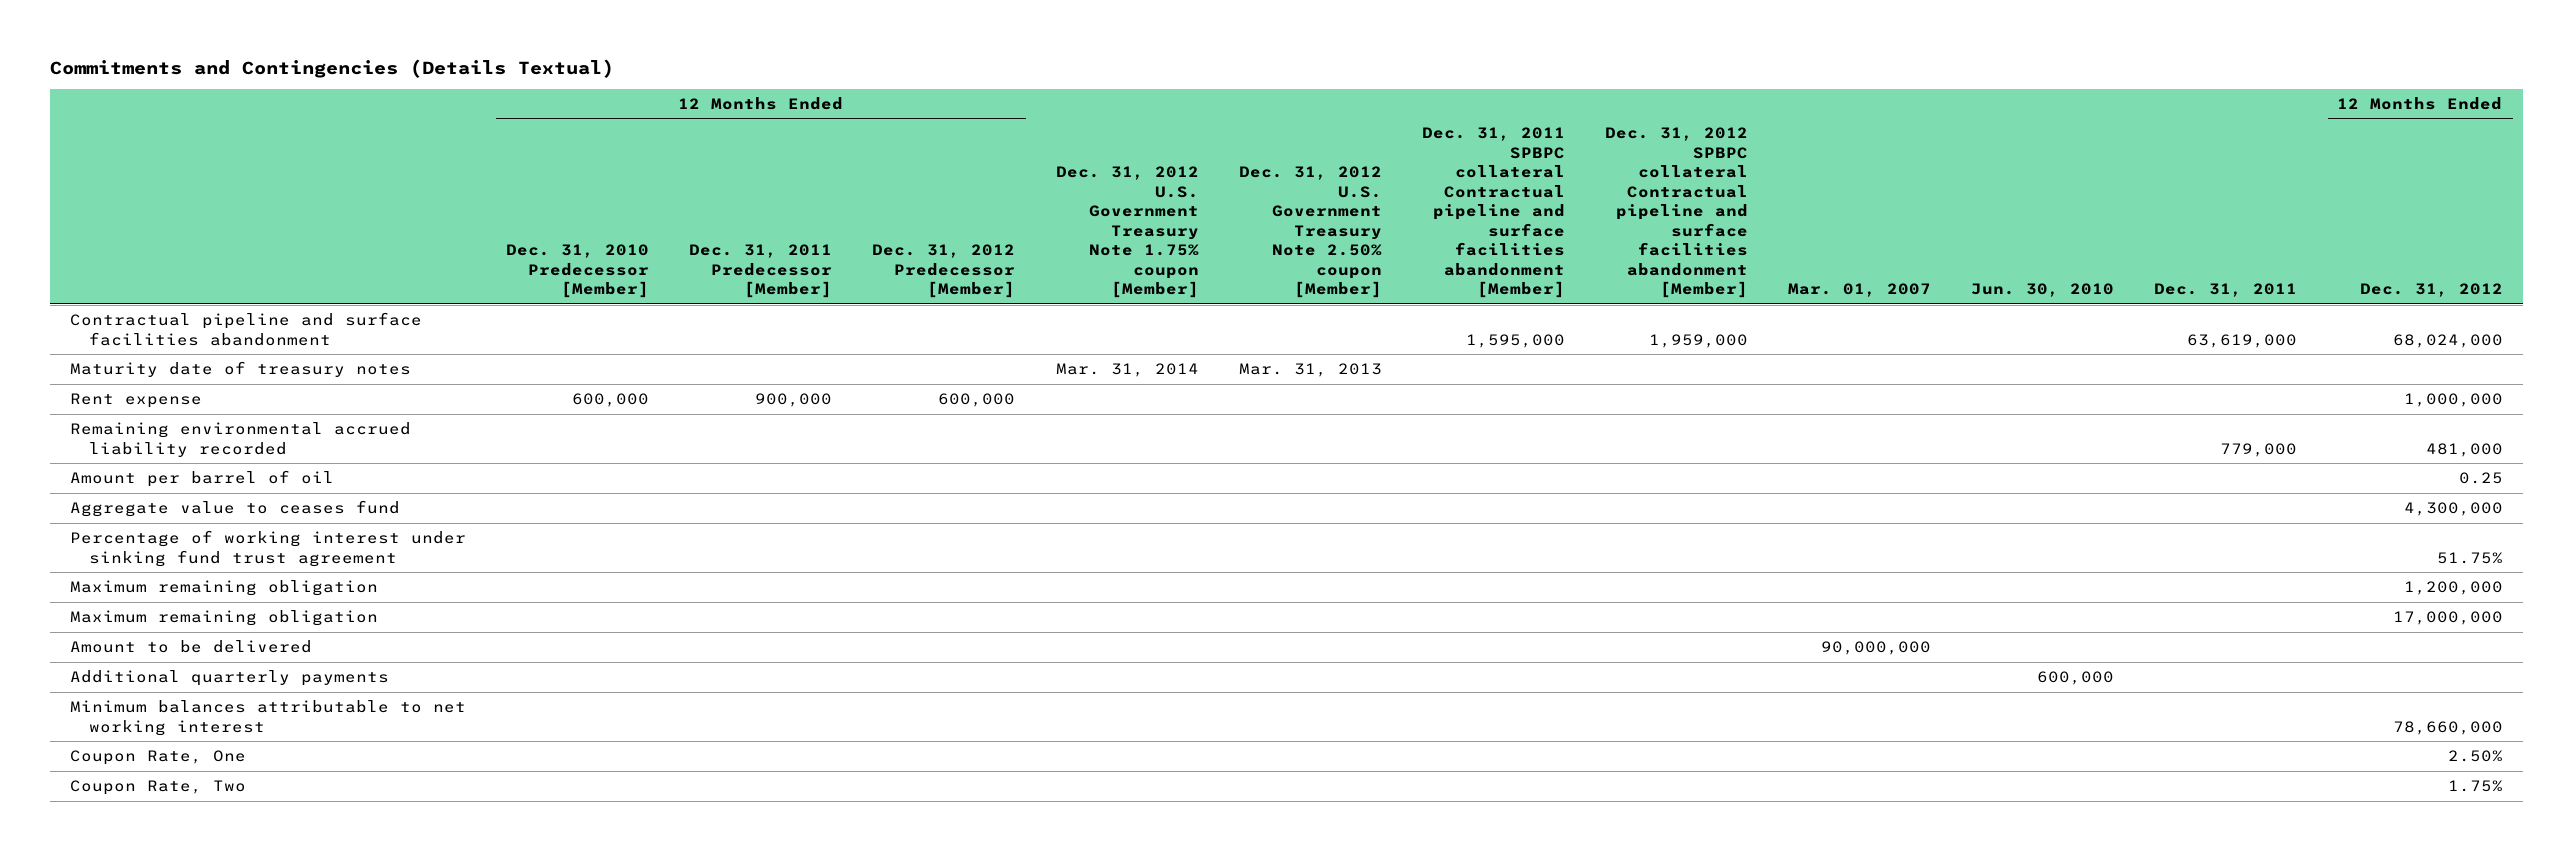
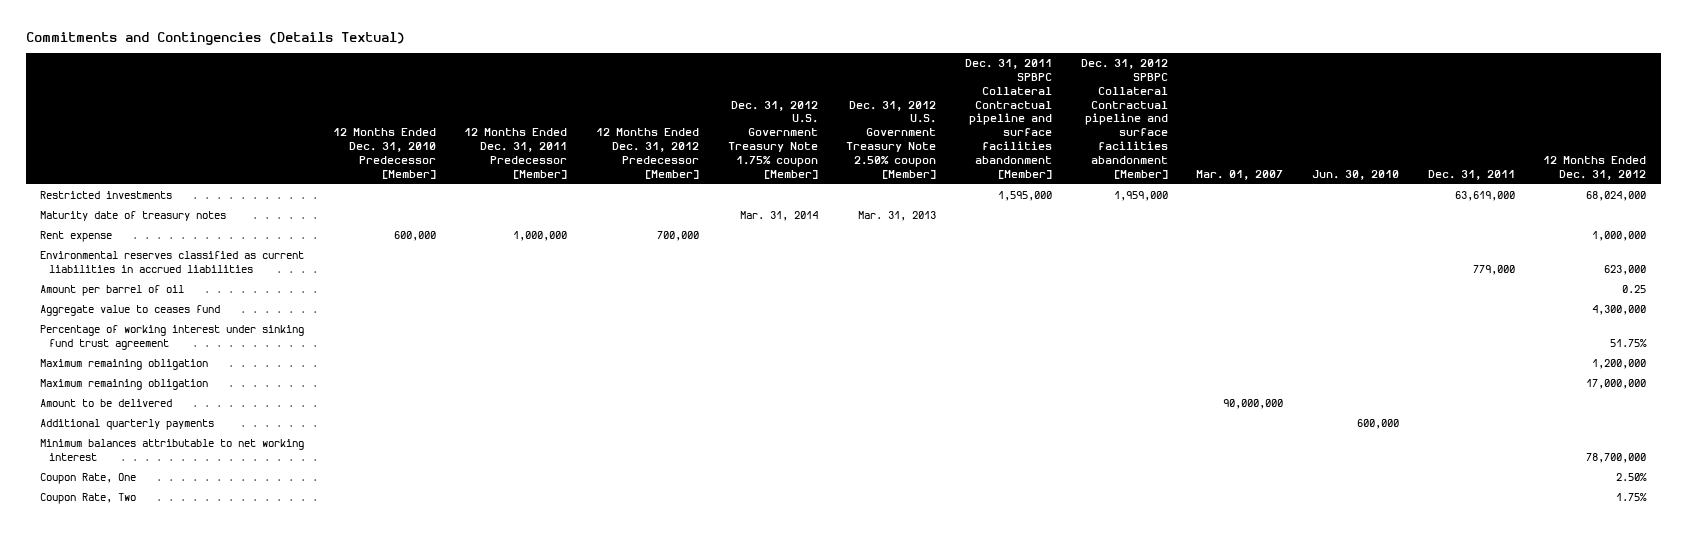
- | 12 Months Ended Dec. 31, 2010 Predecessor [Member] | 12 Months Ended Dec. 31, 2011 Predecessor [Member] | 12 Months Ended Dec. 31, 2012 Predecessor [Member] | Dec. 31, 2012 U.S. Government Treasury Note 1.75% coupon [Member] | Dec. 31, 2012 U.S. Government Treasury Note 2.50% coupon [Member] | Dec. 31, 2011 SPBPC collateral Contractual pipeline and surface facilities abandonment [Member] | Dec. 31, 2012 SPBPC collateral Contractual pipeline and surface facilities abandonment [Member] | Mar. 01, 2007 | Jun. 30, 2010 | Dec. 31, 2011 | 12 Months Ended Dec. 31, 2012
+ | 12 Months Ended Dec. 31, 2010 Predecessor [Member] | 12 Months Ended Dec. 31, 2011 Predecessor [Member] | 12 Months Ended Dec. 31, 2012 Predecessor [Member] | Dec. 31, 2012 U.S. Government Treasury Note 1.75% coupon [Member] | Dec. 31, 2012 U.S. Government Treasury Note 2.50% coupon [Member] | Dec. 31, 2011 SPBPC Collateral Contractual pipeline and surface facilities abandonment [Member] | Dec. 31, 2012 SPBPC Collateral Contractual pipeline and surface facilities abandonment [Member] | Mar. 01, 2007 | Jun. 30, 2010 | Dec. 31, 2011 | 12 Months Ended Dec. 31, 2012
- Contractual pipeline and surface facilities abandonment | | | | | | 1,595,000 | 1,959,000 | | | 63,619,000 | 68,024,000
+ Restricted investments | | | | | | 1,595,000 | 1,959,000 | | | 63,619,000 | 68,024,000
- Rent expense | 600,000 | 900,000 | 600,000 | | | | | | | | 1,000,000
- Remaining environmental accrued liability recorded | | | | | | | | | | 779,000 | 481,000
+ Rent expense | 600,000 | 1,000,000 | 700,000 | | | | | | | | 1,000,000
+ Environmental reserves classified as current liabilities in accrued liabilities | | | | | | | | | | 779,000 | 623,000
- Minimum balances attributable to net working interest | | | | | | | | | | | 78,660,000
+ Minimum balances attributable to net working interest | | | | | | | | | | | 78,700,000

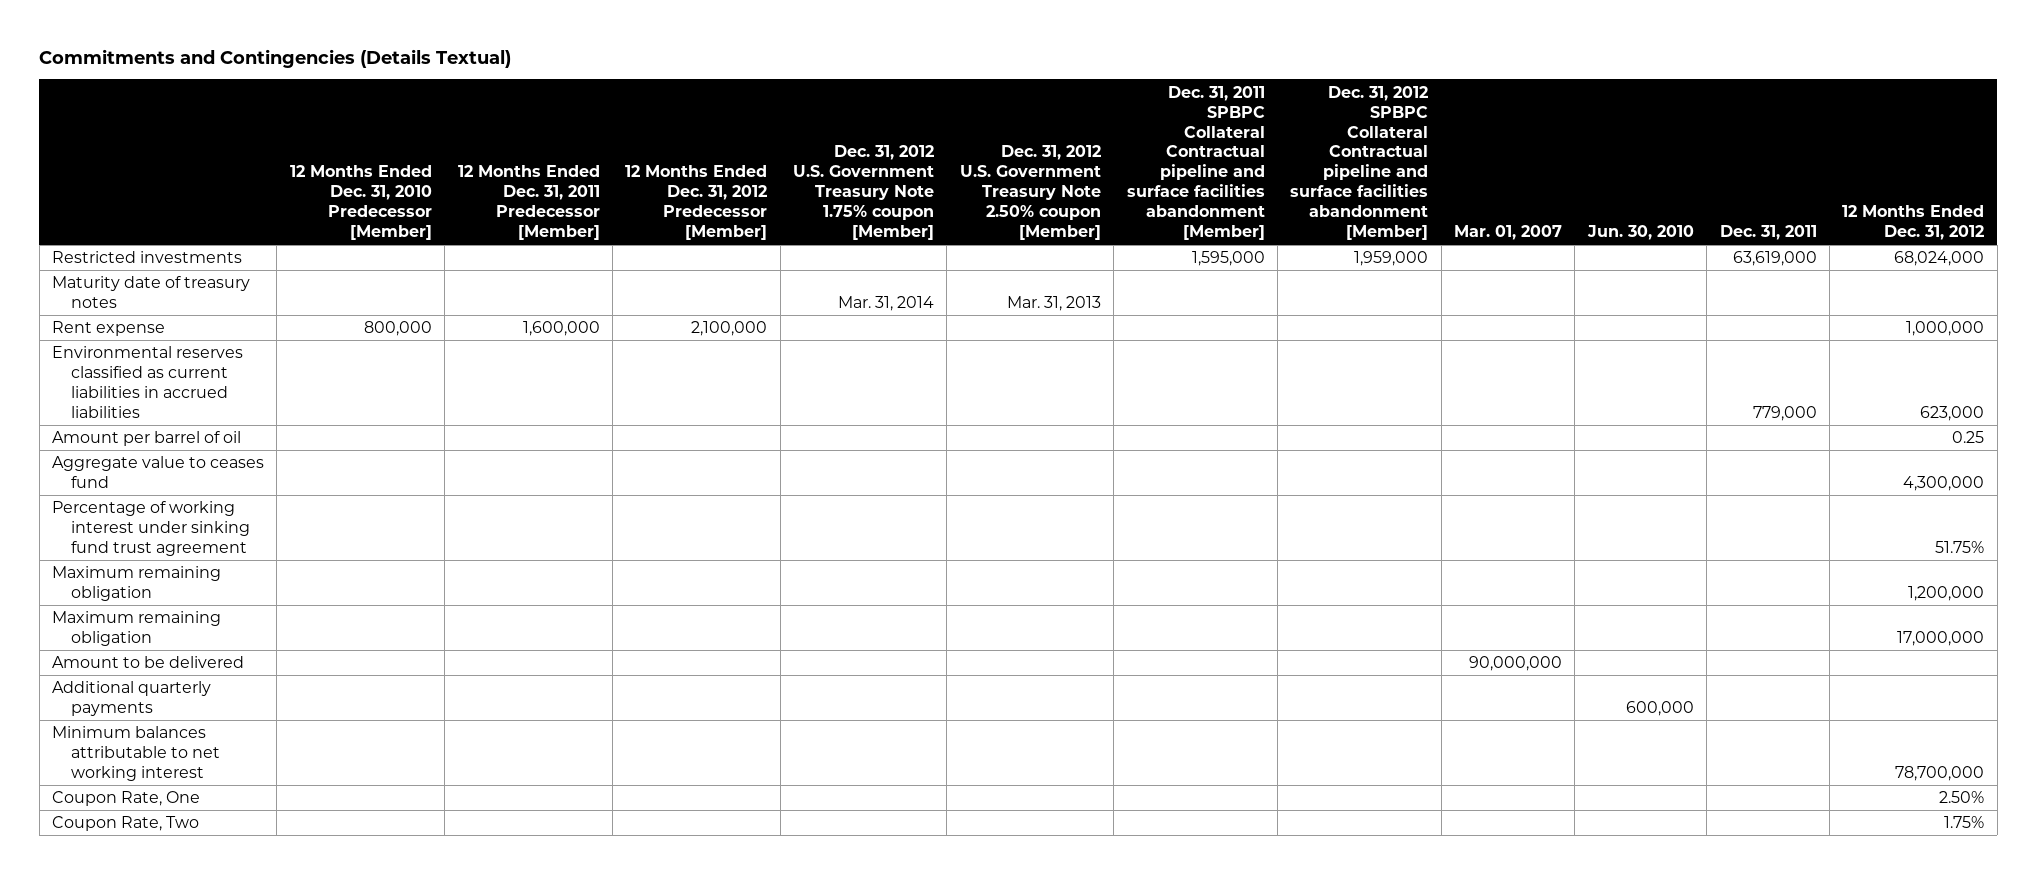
- Rent expense | 600,000 | 1,000,000 | 700,000 | | | | | | | | 1,000,000
+ Rent expense | 800,000 | 1,600,000 | 2,100,000 | | | | | | | | 1,000,000

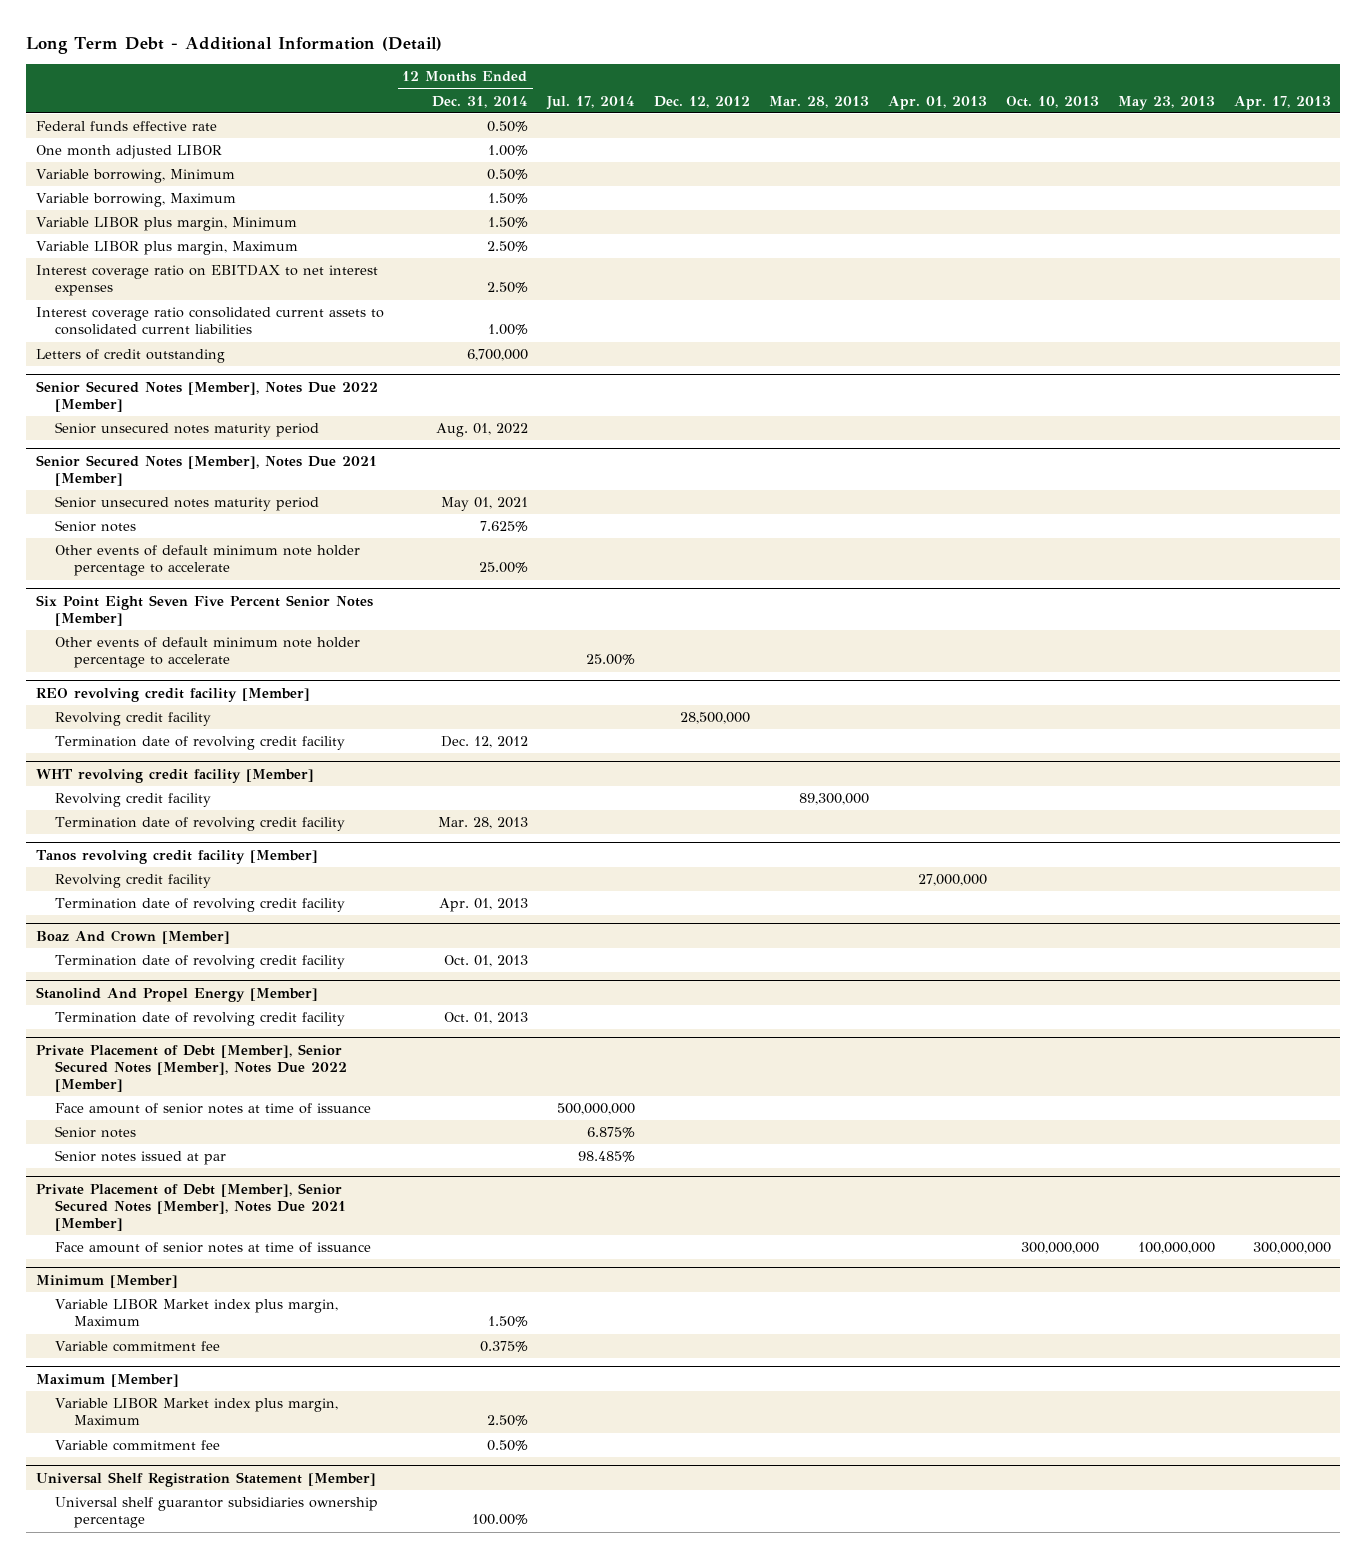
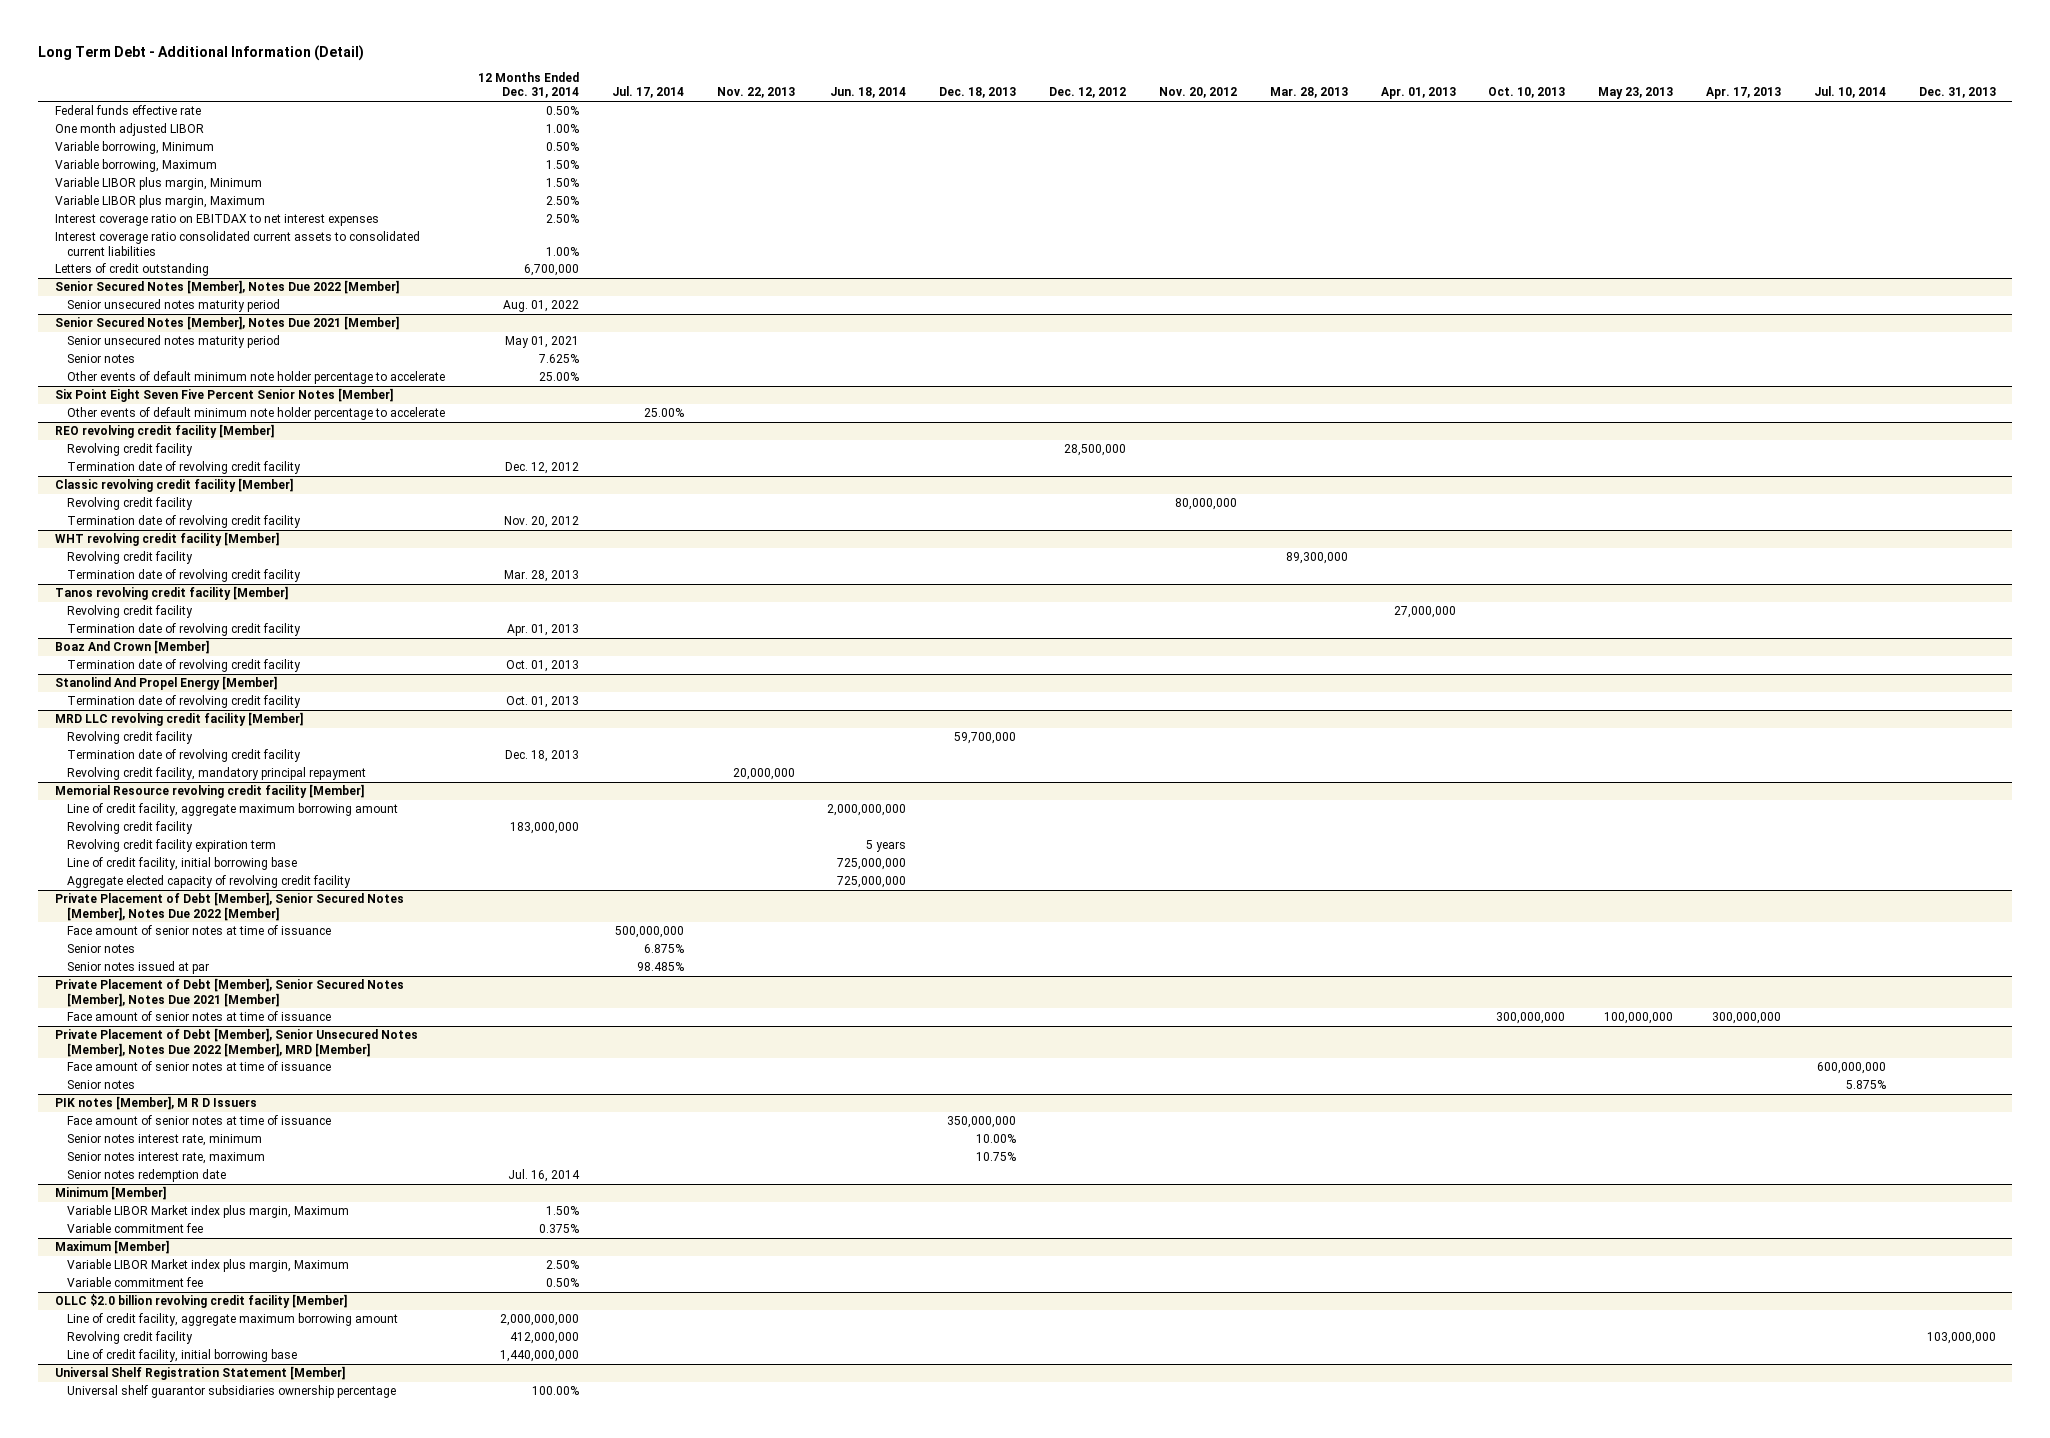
- | 12 Months Ended Dec. 31, 2014 | Jul. 17, 2014 | Dec. 12, 2012 | Mar. 28, 2013 | Apr. 01, 2013 | Oct. 10, 2013 | May 23, 2013 | Apr. 17, 2013
+ | 12 Months Ended Dec. 31, 2014 | Jul. 17, 2014 | Nov. 22, 2013 | Jun. 18, 2014 | Dec. 18, 2013 | Dec. 12, 2012 | Nov. 20, 2012 | Mar. 28, 2013 | Apr. 01, 2013 | Oct. 10, 2013 | May 23, 2013 | Apr. 17, 2013 | Jul. 10, 2014 | Dec. 31, 2013
+ Classic revolving credit facility [Member]
+ Revolving credit facility | | | | | | | 80,000,000 | | | | | | |
+ Termination date of revolving credit facility | Nov. 20, 2012 | | | | | | | | | | | | |
+ MRD LLC revolving credit facility [Member]
+ Revolving credit facility | | | | | 59,700,000 | | | | | | | | |
+ Termination date of revolving credit facility | Dec. 18, 2013 | | | | | | | | | | | | |
+ Revolving credit facility, mandatory principal repayment | | | 20,000,000 | | | | | | | | | | |
+ Memorial Resource revolving credit facility [Member]
+ Line of credit facility, aggregate maximum borrowing amount | | | | 2,000,000,000 | | | | | | | | | |
+ Revolving credit facility | 183,000,000 | | | | | | | | | | | | |
+ Revolving credit facility expiration term | | | | 5 years | | | | | | | | | |
+ Line of credit facility, initial borrowing base | | | | 725,000,000 | | | | | | | | | |
+ Aggregate elected capacity of revolving credit facility | | | | 725,000,000 | | | | | | | | | |
+ Private Placement of Debt [Member], Senior Unsecured Notes [Member], Notes Due 2022 [Member], MRD [Member]
+ Face amount of senior notes at time of issuance | | | | | | | | | | | | | 600,000,000 |
+ Senior notes | | | | | | | | | | | | | 5.875% |
+ PIK notes [Member], M R D Issuers
+ Face amount of senior notes at time of issuance | | | | | 350,000,000 | | | | | | | | |
+ Senior notes interest rate, minimum | | | | | 10.00% | | | | | | | | |
+ Senior notes interest rate, maximum | | | | | 10.75% | | | | | | | | |
+ Senior notes redemption date | Jul. 16, 2014 | | | | | | | | | | | | |
+ OLLC $2.0 billion revolving credit facility [Member]
+ Line of credit facility, aggregate maximum borrowing amount | 2,000,000,000 | | | | | | | | | | | | |
+ Revolving credit facility | 412,000,000 | | | | | | | | | | | | | 103,000,000
+ Line of credit facility, initial borrowing base | 1,440,000,000 | | | | | | | | | | | | |

